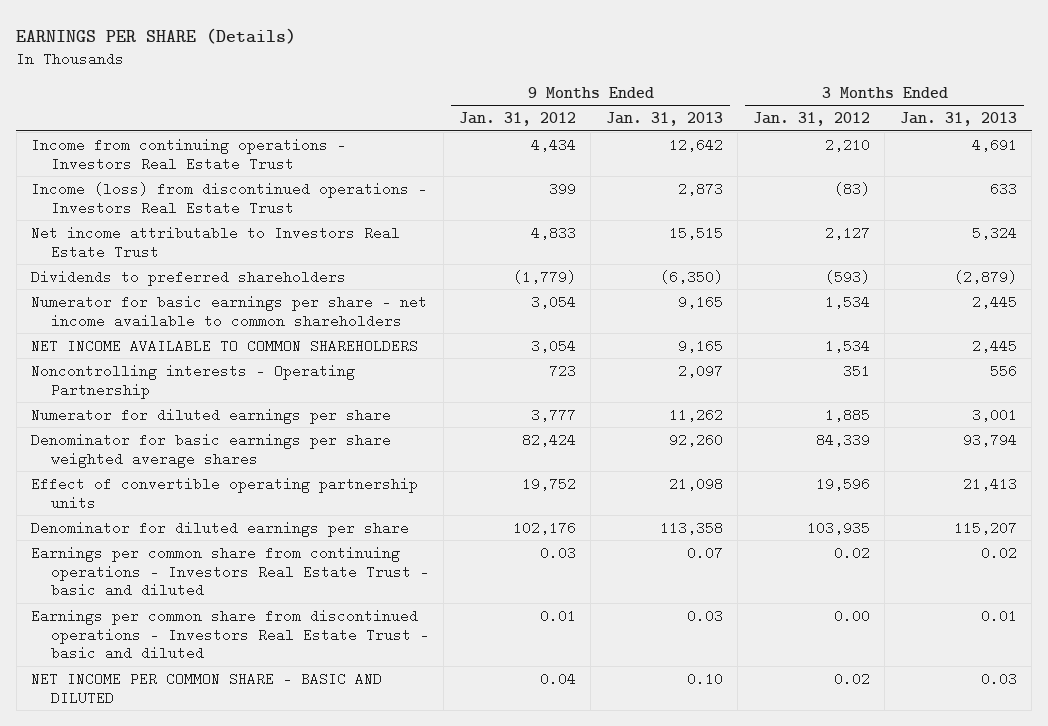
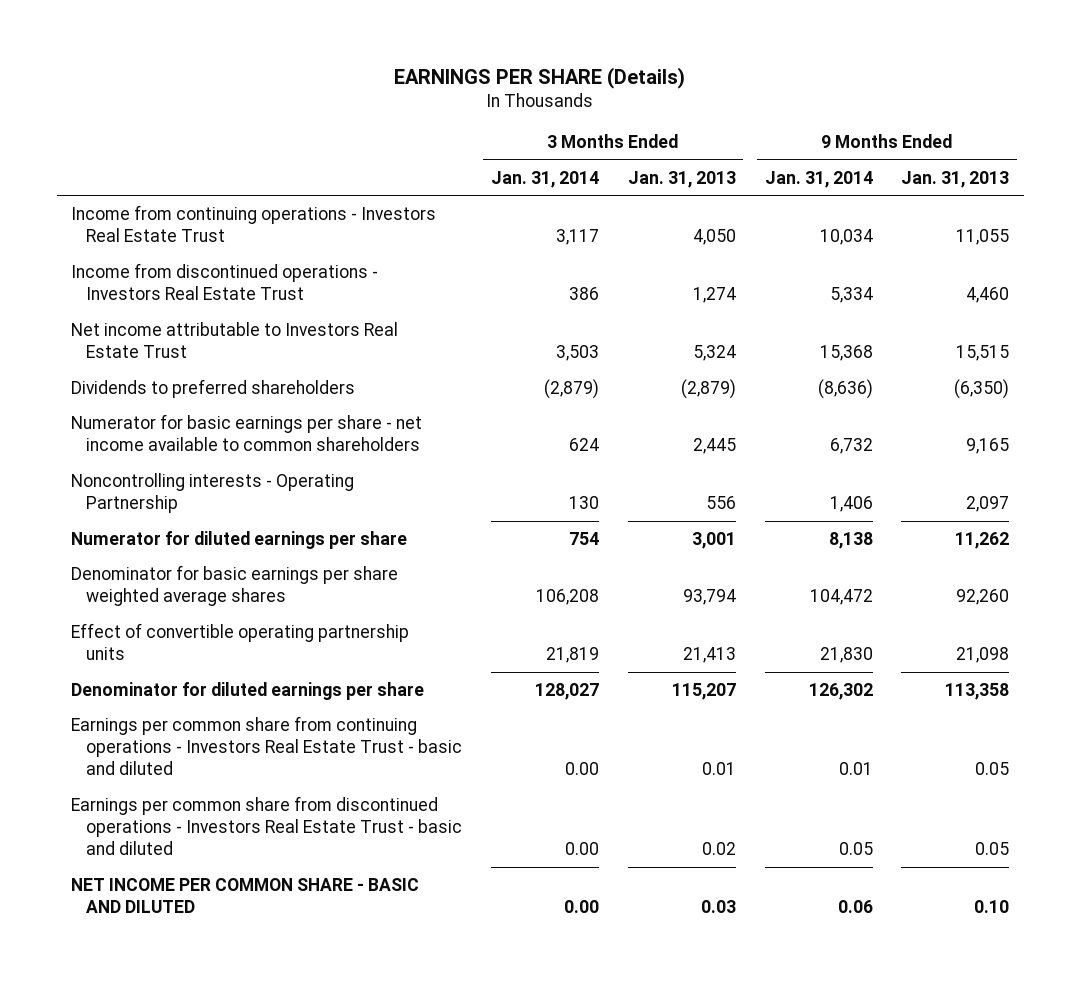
- | 9 Months Ended Jan. 31, 2012 | 9 Months Ended Jan. 31, 2013 | 3 Months Ended Jan. 31, 2012 | 3 Months Ended Jan. 31, 2013
+ | 3 Months Ended Jan. 31, 2014 | 3 Months Ended Jan. 31, 2013 | 9 Months Ended Jan. 31, 2014 | 9 Months Ended Jan. 31, 2013
- Income from continuing operations - Investors Real Estate Trust | 4,434 | 12,642 | 2,210 | 4,691
- Income (loss) from discontinued operations - Investors Real Estate Trust | 399 | 2,873 | (83) | 633
+ Income from continuing operations - Investors Real Estate Trust | 3,117 | 4,050 | 10,034 | 11,055
+ Income from discontinued operations - Investors Real Estate Trust | 386 | 1,274 | 5,334 | 4,460
- NET INCOME AVAILABLE TO COMMON SHAREHOLDERS | 3,054 | 9,165 | 1,534 | 2,445
- Earnings per common share from continuing operations - Investors Real Estate Trust - basic and diluted | 0.03 | 0.07 | 0.02 | 0.02
- Earnings per common share from discontinued operations - Investors Real Estate Trust - basic and diluted | 0.01 | 0.03 | 0.00 | 0.01
+ Earnings per common share from continuing operations - Investors Real Estate Trust - basic and diluted | 0.00 | 0.01 | 0.01 | 0.05
+ Earnings per common share from discontinued operations - Investors Real Estate Trust - basic and diluted | 0.00 | 0.02 | 0.05 | 0.05

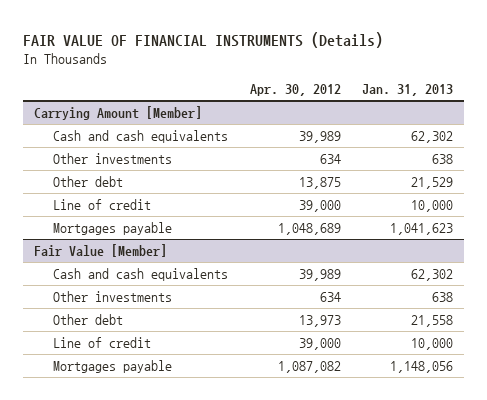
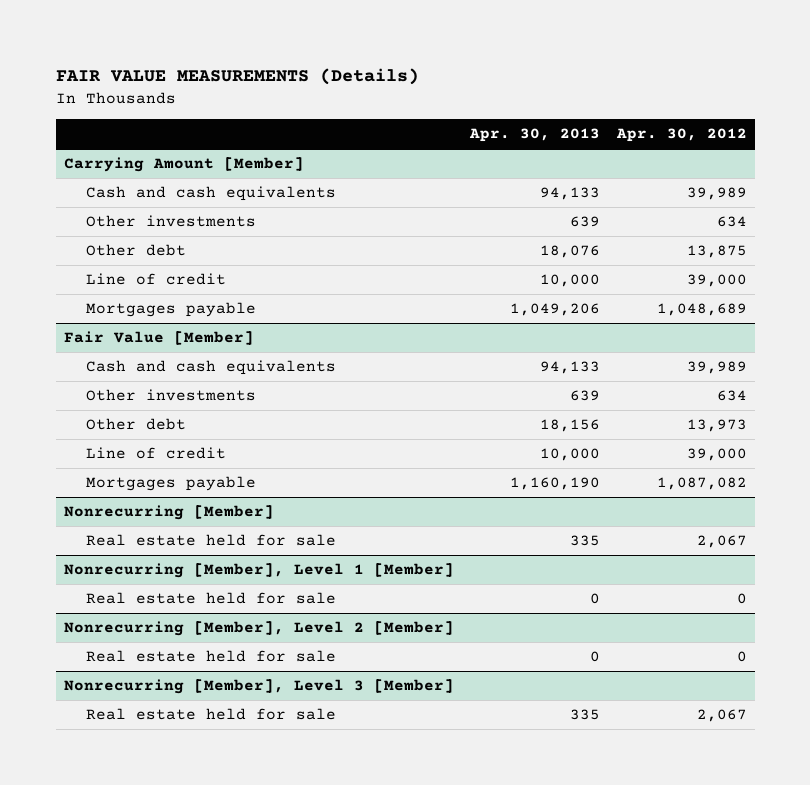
- FAIR VALUE OF FINANCIAL INSTRUMENTS (Details)
+ FAIR VALUE MEASUREMENTS (Details)
- | Apr. 30, 2012 | Jan. 31, 2013
+ | Apr. 30, 2013 | Apr. 30, 2012
+ Nonrecurring [Member]
+ Real estate held for sale | 335 | 2,067
+ Nonrecurring [Member], Level 1 [Member]
+ Real estate held for sale | 0 | 0
+ Nonrecurring [Member], Level 2 [Member]
+ Real estate held for sale | 0 | 0
+ Nonrecurring [Member], Level 3 [Member]
+ Real estate held for sale | 335 | 2,067

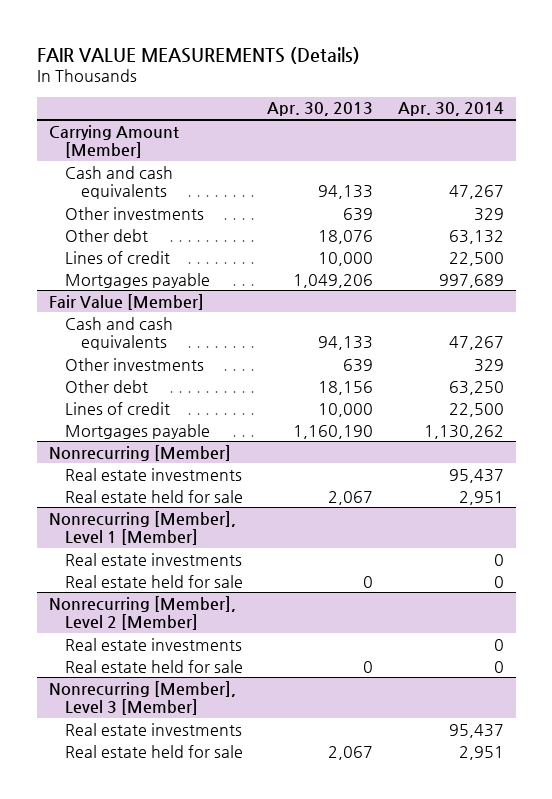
- | Apr. 30, 2013 | Apr. 30, 2012
+ | Apr. 30, 2013 | Apr. 30, 2014
@ Carrying Amount [Member]
- Line of credit | 10,000 | 39,000
+ Lines of credit | 10,000 | 22,500
@ Fair Value [Member]
- Line of credit | 10,000 | 39,000
+ Lines of credit | 10,000 | 22,500
@ Nonrecurring [Member]
- Real estate held for sale | 335 | 2,067
+ Real estate investments | | 95,437
+ Real estate held for sale | 2,067 | 2,951
@ Nonrecurring [Member], Level 1 [Member]
+ Real estate investments | | 0
@ Nonrecurring [Member], Level 2 [Member]
+ Real estate investments | | 0
@ Nonrecurring [Member], Level 3 [Member]
- Real estate held for sale | 335 | 2,067
+ Real estate investments | | 95,437
+ Real estate held for sale | 2,067 | 2,951

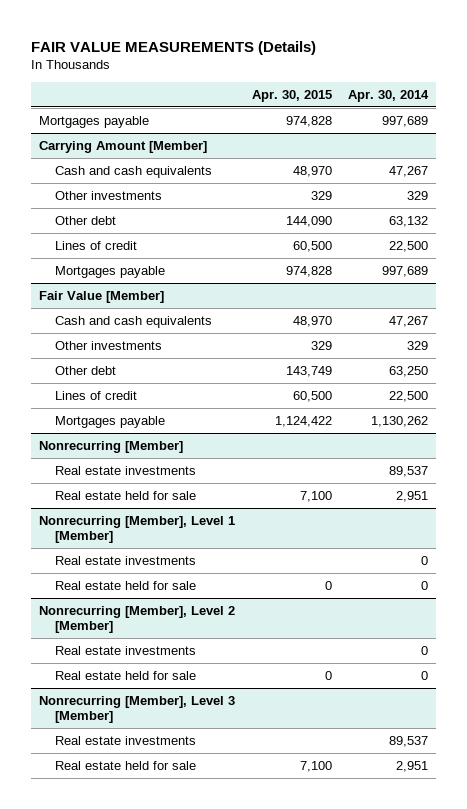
- | Apr. 30, 2013 | Apr. 30, 2014
+ | Apr. 30, 2015 | Apr. 30, 2014
+ Mortgages payable | 974,828 | 997,689
@ Nonrecurring [Member]
- Real estate investments | | 95,437
+ Real estate investments | | 89,537
@ Nonrecurring [Member], Level 3 [Member]
- Real estate investments | | 95,437
+ Real estate investments | | 89,537

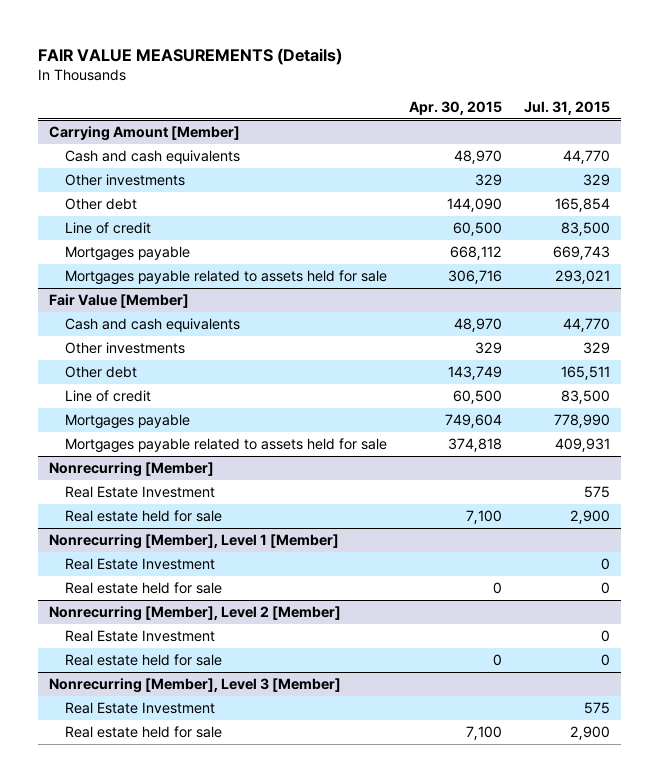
- | Apr. 30, 2015 | Apr. 30, 2014
+ | Apr. 30, 2015 | Jul. 31, 2015
- Mortgages payable | 974,828 | 997,689
@ Carrying Amount [Member]
- Lines of credit | 60,500 | 22,500
- Mortgages payable | 974,828 | 997,689
+ Line of credit | 60,500 | 83,500
+ Mortgages payable | 668,112 | 669,743
+ Mortgages payable related to assets held for sale | 306,716 | 293,021
@ Fair Value [Member]
- Lines of credit | 60,500 | 22,500
- Mortgages payable | 1,124,422 | 1,130,262
+ Line of credit | 60,500 | 83,500
+ Mortgages payable | 749,604 | 778,990
+ Mortgages payable related to assets held for sale | 374,818 | 409,931
@ Nonrecurring [Member]
- Real estate investments | | 89,537
+ Real Estate Investment | | 575
@ Nonrecurring [Member], Level 1 [Member]
- Real estate investments | | 0
+ Real Estate Investment | | 0
@ Nonrecurring [Member], Level 2 [Member]
- Real estate investments | | 0
+ Real Estate Investment | | 0
@ Nonrecurring [Member], Level 3 [Member]
- Real estate investments | | 89,537
+ Real Estate Investment | | 575

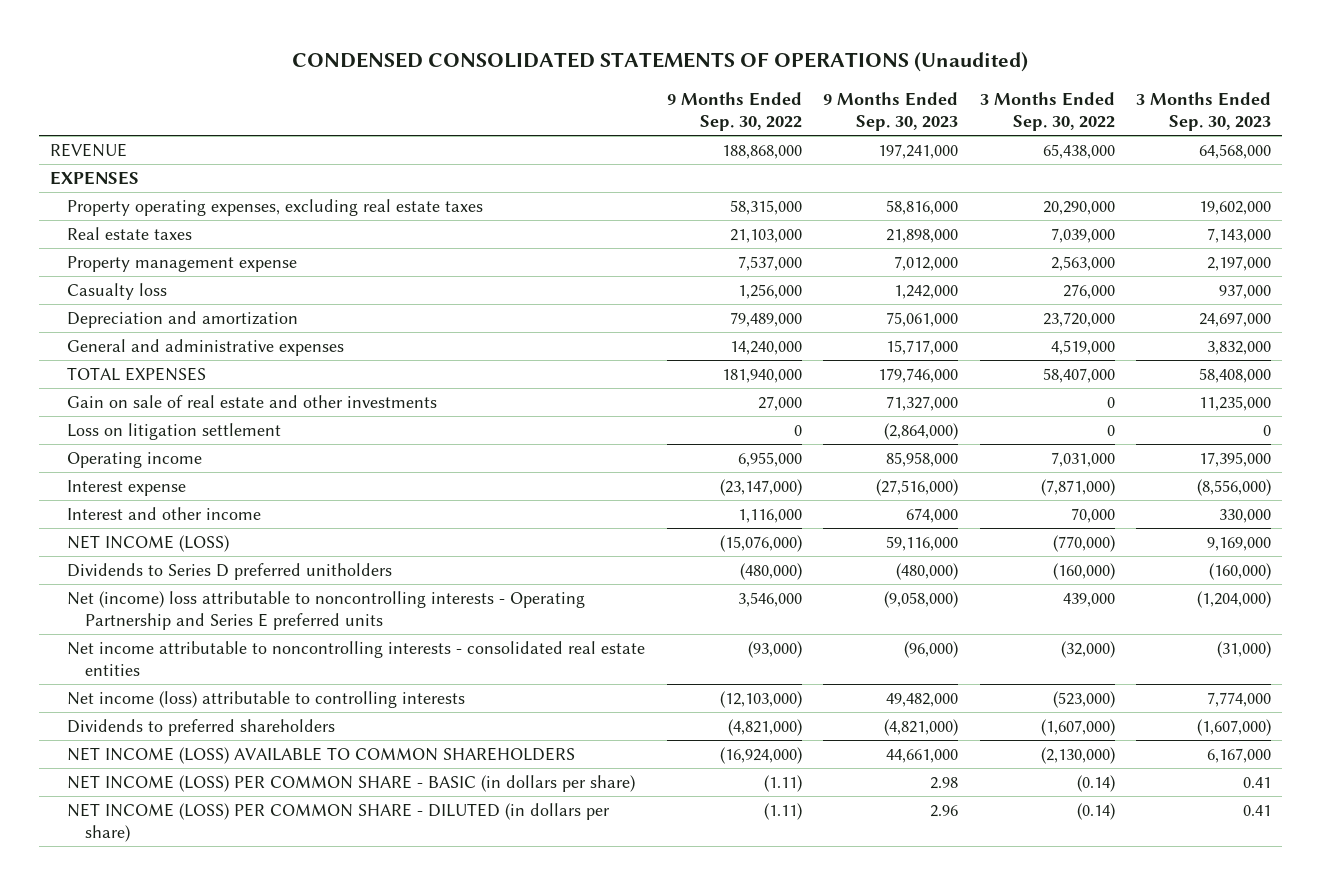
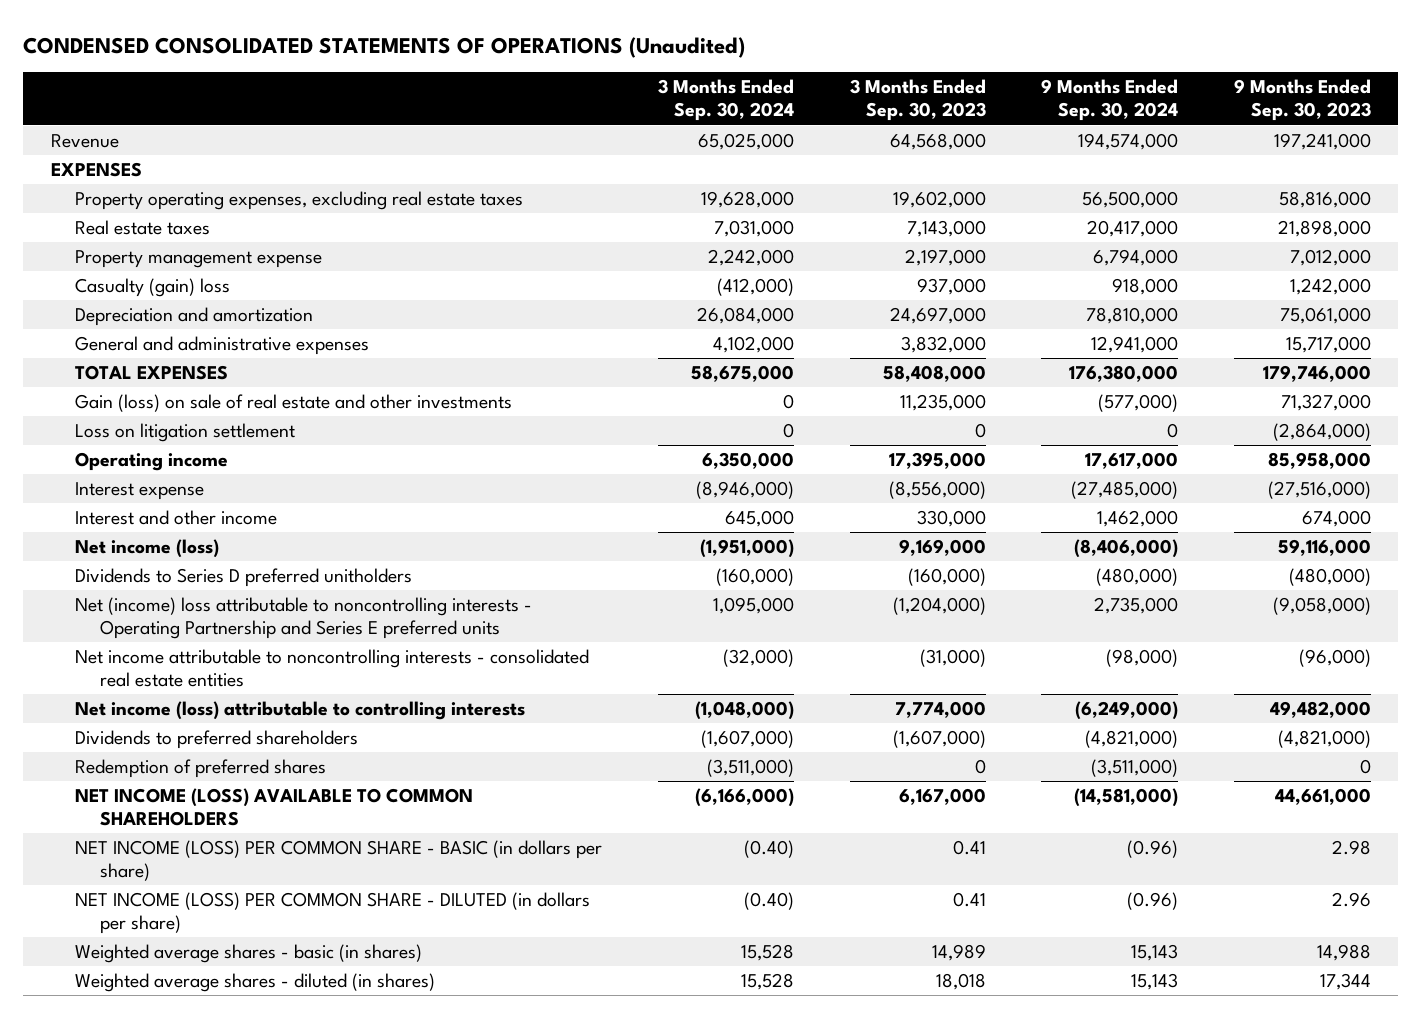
- | 9 Months Ended Sep. 30, 2022 | 9 Months Ended Sep. 30, 2023 | 3 Months Ended Sep. 30, 2022 | 3 Months Ended Sep. 30, 2023
+ | 3 Months Ended Sep. 30, 2024 | 3 Months Ended Sep. 30, 2023 | 9 Months Ended Sep. 30, 2024 | 9 Months Ended Sep. 30, 2023
- REVENUE | 188,868,000 | 197,241,000 | 65,438,000 | 64,568,000
+ Revenue | 65,025,000 | 64,568,000 | 194,574,000 | 197,241,000
- Casualty loss | 1,256,000 | 1,242,000 | 276,000 | 937,000
+ Casualty (gain) loss | (412,000) | 937,000 | 918,000 | 1,242,000
- Gain on sale of real estate and other investments | 27,000 | 71,327,000 | 0 | 11,235,000
+ Gain (loss) on sale of real estate and other investments | 0 | 11,235,000 | (577,000) | 71,327,000
- NET INCOME (LOSS) | (15,076,000) | 59,116,000 | (770,000) | 9,169,000
+ Net income (loss) | (1,951,000) | 9,169,000 | (8,406,000) | 59,116,000
+ Redemption of preferred shares | (3,511,000) | 0 | (3,511,000) | 0
+ Weighted average shares - basic (in shares) | 15,528 | 14,989 | 15,143 | 14,988
+ Weighted average shares - diluted (in shares) | 15,528 | 18,018 | 15,143 | 17,344

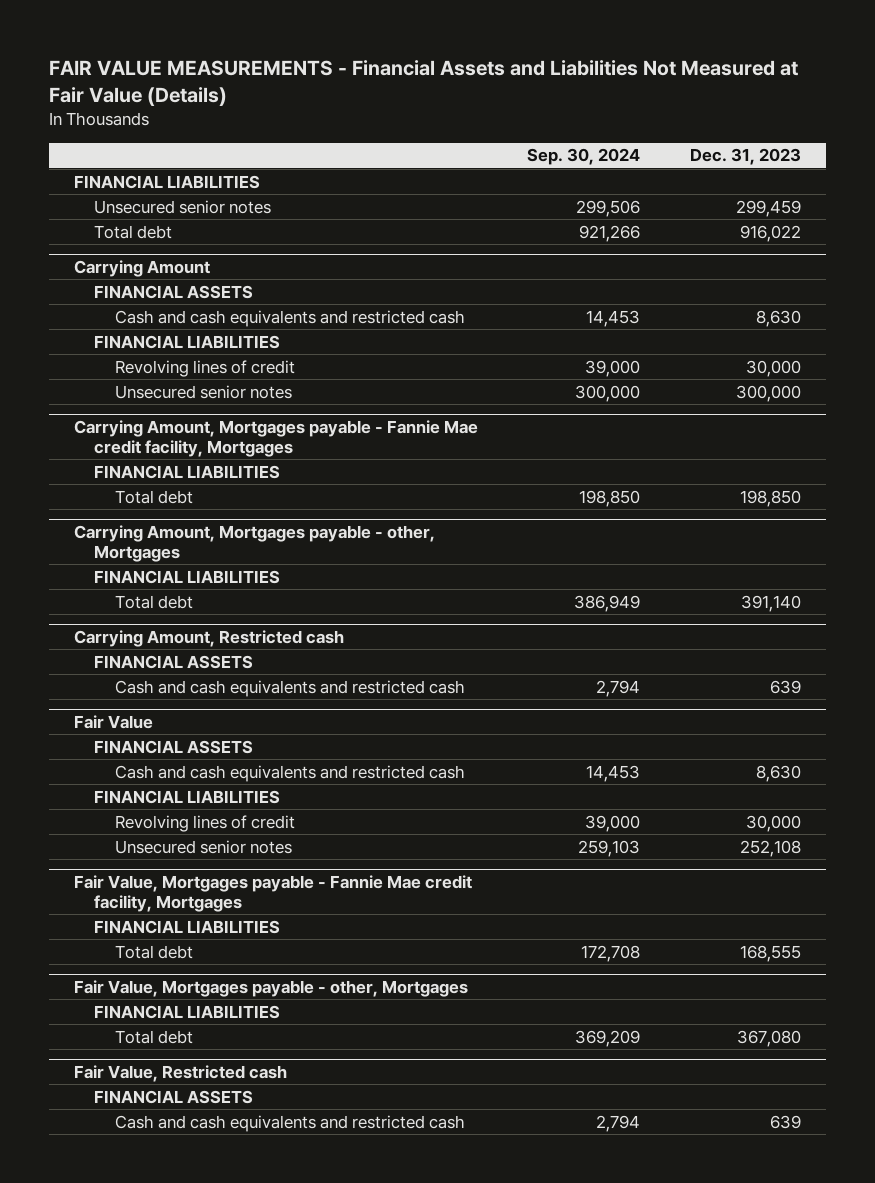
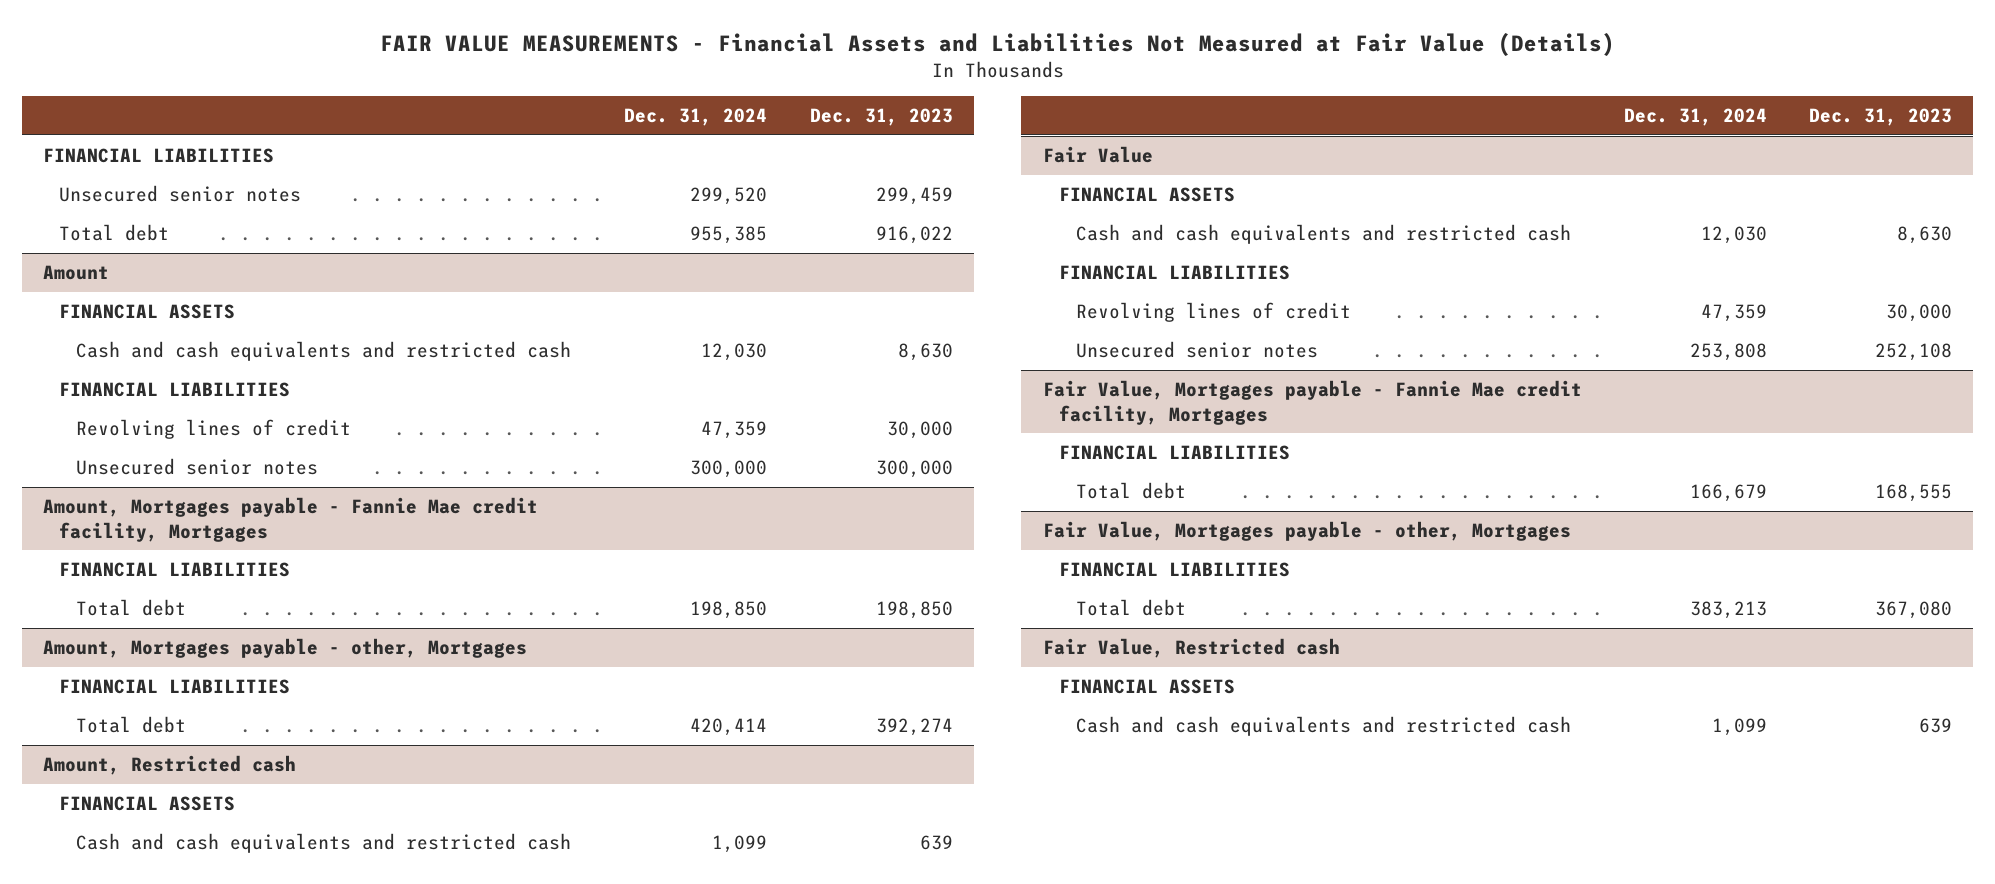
- | Sep. 30, 2024 | Dec. 31, 2023
+ | Dec. 31, 2024 | Dec. 31, 2023
- Carrying Amount
+ Amount
- Carrying Amount, Mortgages payable - Fannie Mae credit facility, Mortgages
+ Amount, Mortgages payable - Fannie Mae credit facility, Mortgages
- Carrying Amount, Mortgages payable - other, Mortgages
+ Amount, Mortgages payable - other, Mortgages
- Total debt | 386,949 | 391,140
- Carrying Amount, Restricted cash
+ Total debt | 420,414 | 392,274
+ Amount, Restricted cash

